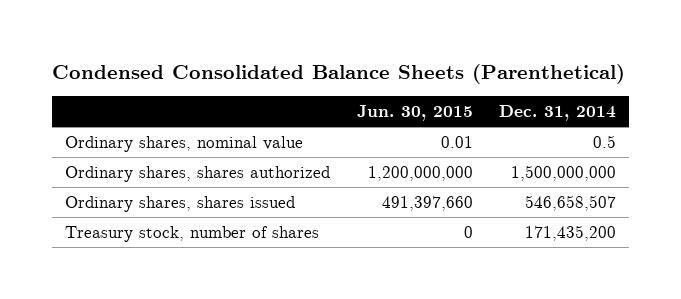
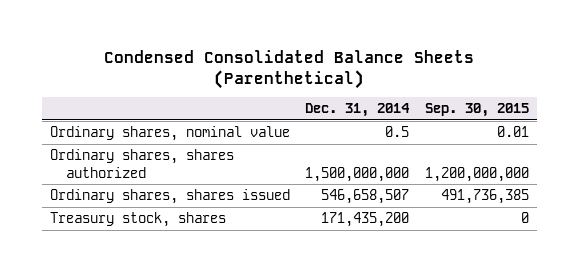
- | Jun. 30, 2015 | Dec. 31, 2014
+ | Dec. 31, 2014 | Sep. 30, 2015
- Treasury stock, number of shares | 0 | 171,435,200
+ Treasury stock, shares | 171,435,200 | 0

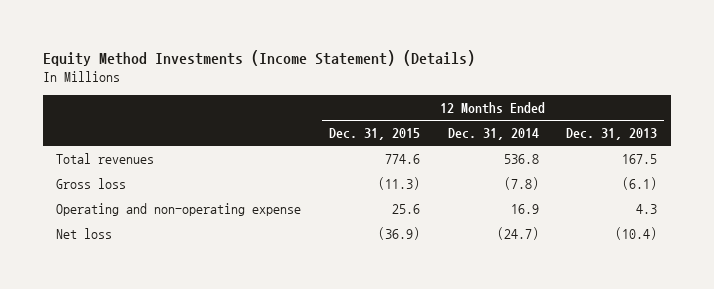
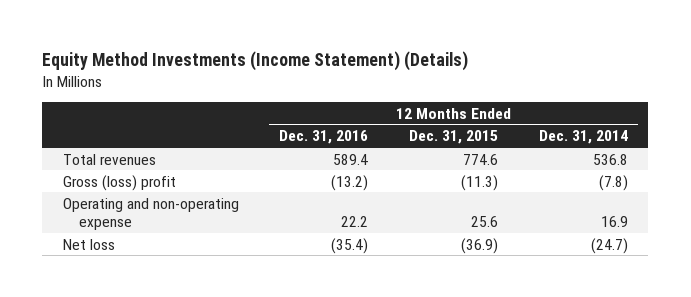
- | 12 Months Ended Dec. 31, 2015 | 12 Months Ended Dec. 31, 2014 | 12 Months Ended Dec. 31, 2013
+ | 12 Months Ended Dec. 31, 2016 | 12 Months Ended Dec. 31, 2015 | 12 Months Ended Dec. 31, 2014
- Gross loss | (11.3) | (7.8) | (6.1)
+ Gross (loss) profit | (13.2) | (11.3) | (7.8)

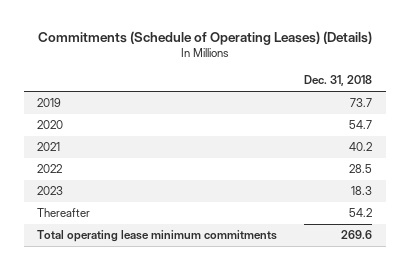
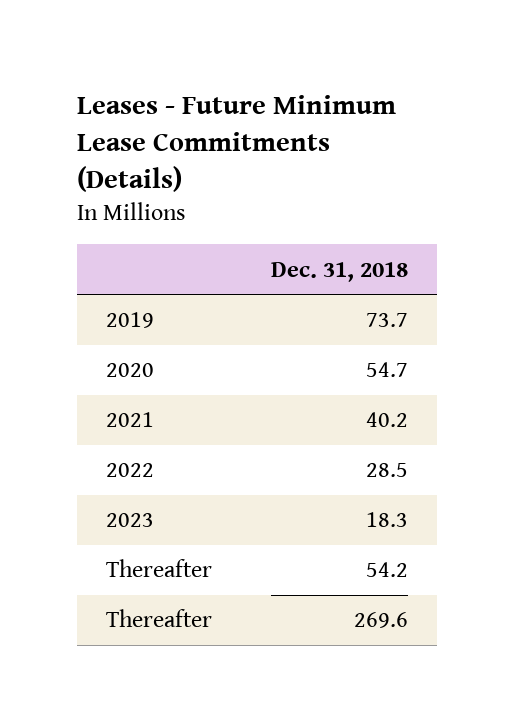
- Commitments (Schedule of Operating Leases) (Details)
+ Leases - Future Minimum Lease Commitments (Details)
- Total operating lease minimum commitments | 269.6
+ Thereafter | 269.6

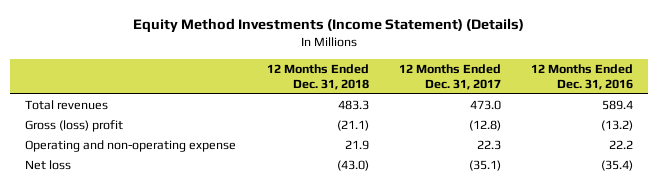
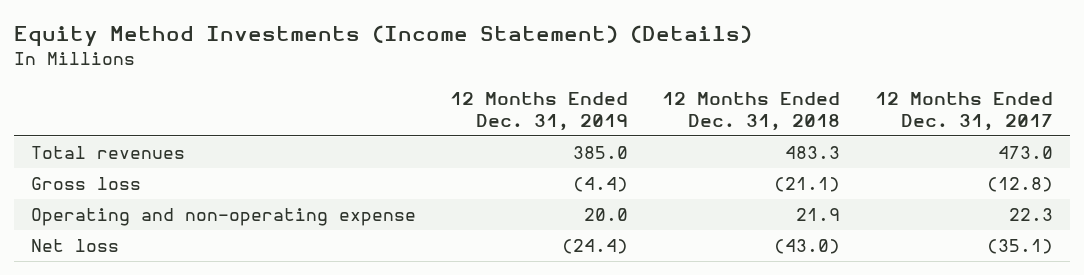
- | 12 Months Ended Dec. 31, 2018 | 12 Months Ended Dec. 31, 2017 | 12 Months Ended Dec. 31, 2016
+ | 12 Months Ended Dec. 31, 2019 | 12 Months Ended Dec. 31, 2018 | 12 Months Ended Dec. 31, 2017
- Gross (loss) profit | (21.1) | (12.8) | (13.2)
+ Gross loss | (4.4) | (21.1) | (12.8)

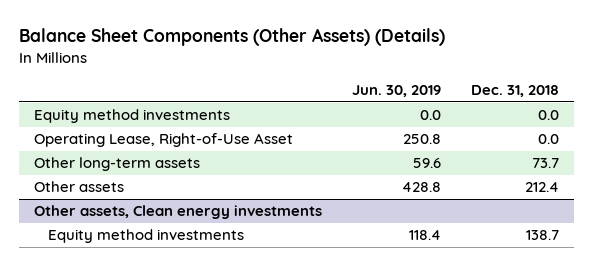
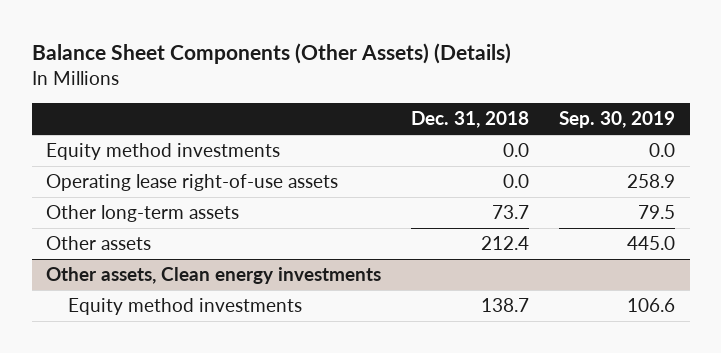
- | Jun. 30, 2019 | Dec. 31, 2018
+ | Dec. 31, 2018 | Sep. 30, 2019
- Operating Lease, Right-of-Use Asset | 250.8 | 0.0
+ Operating lease right-of-use assets | 0.0 | 258.9

